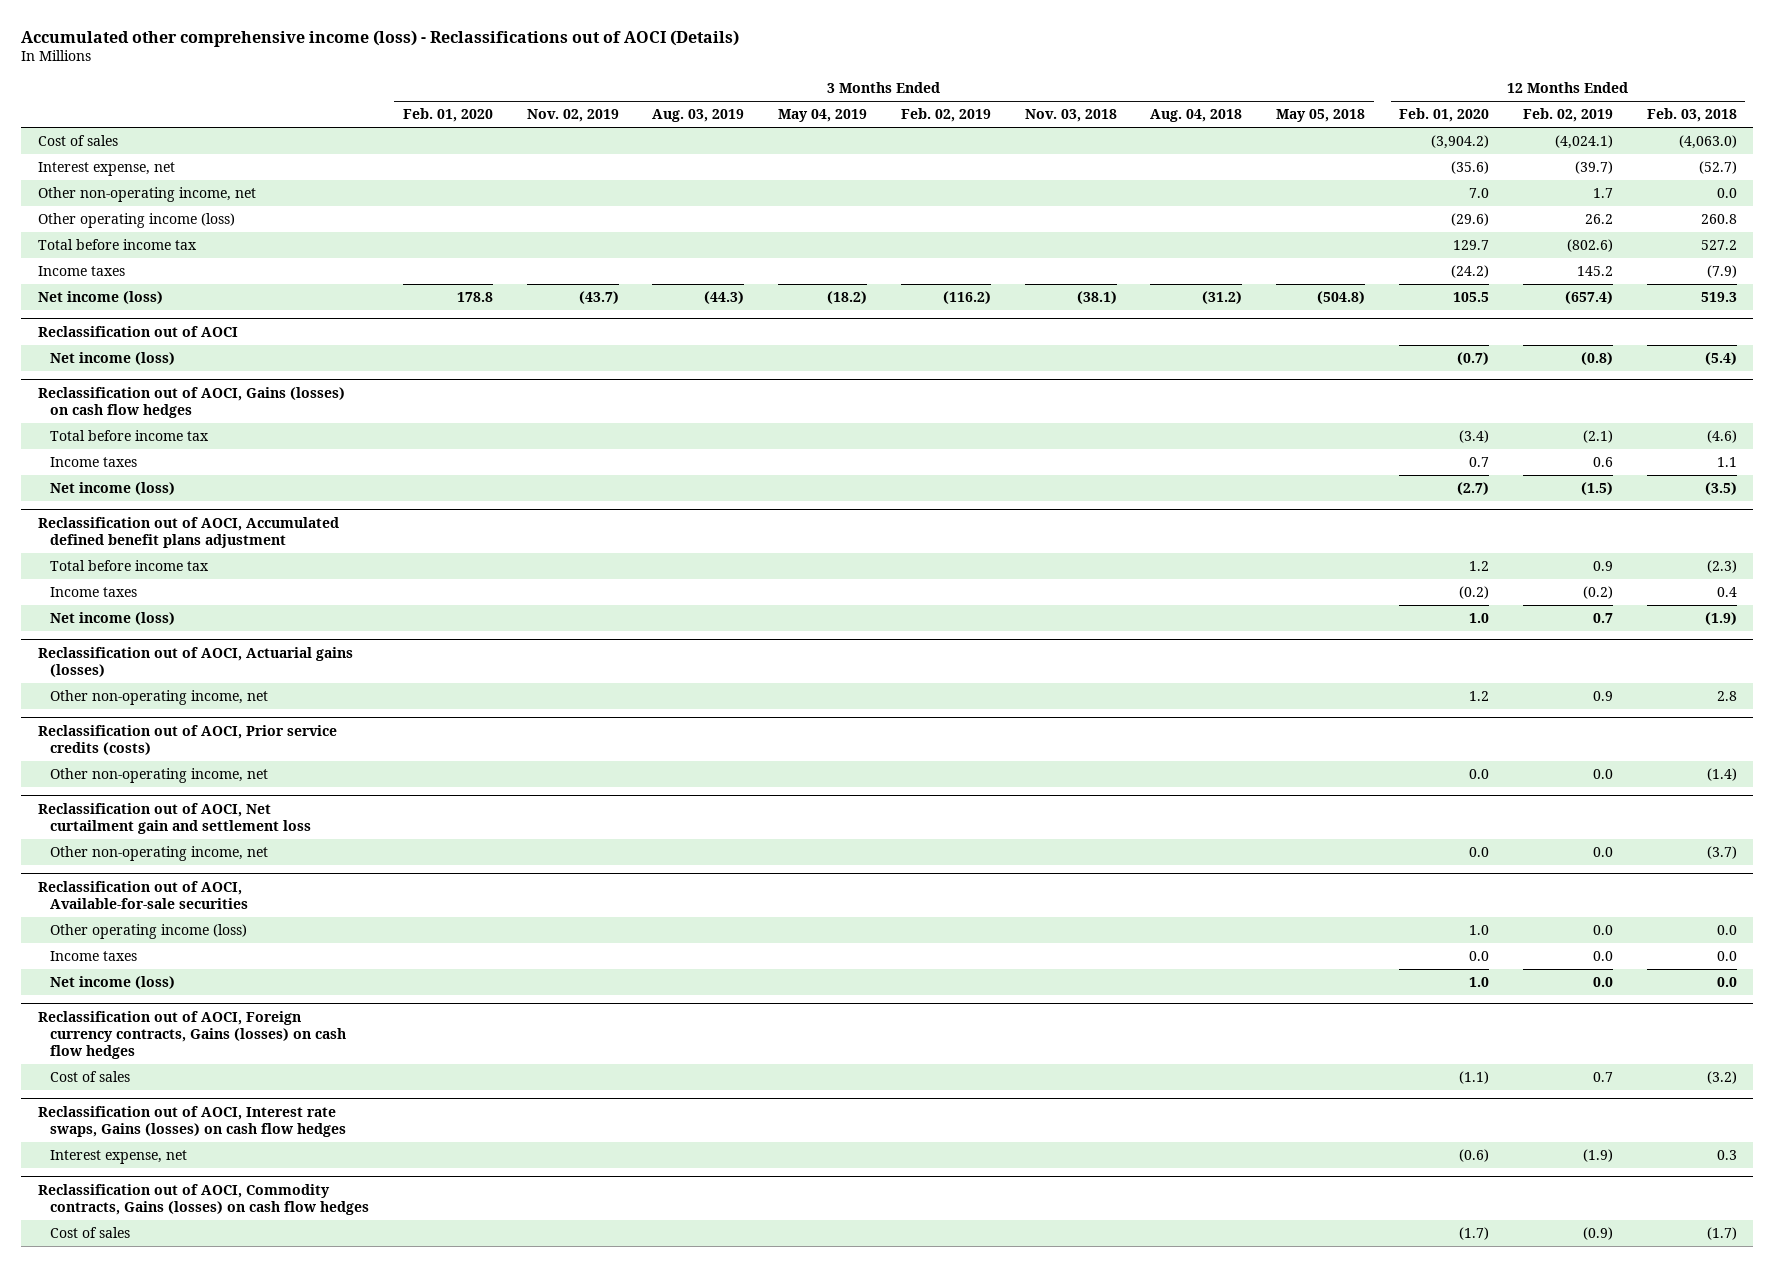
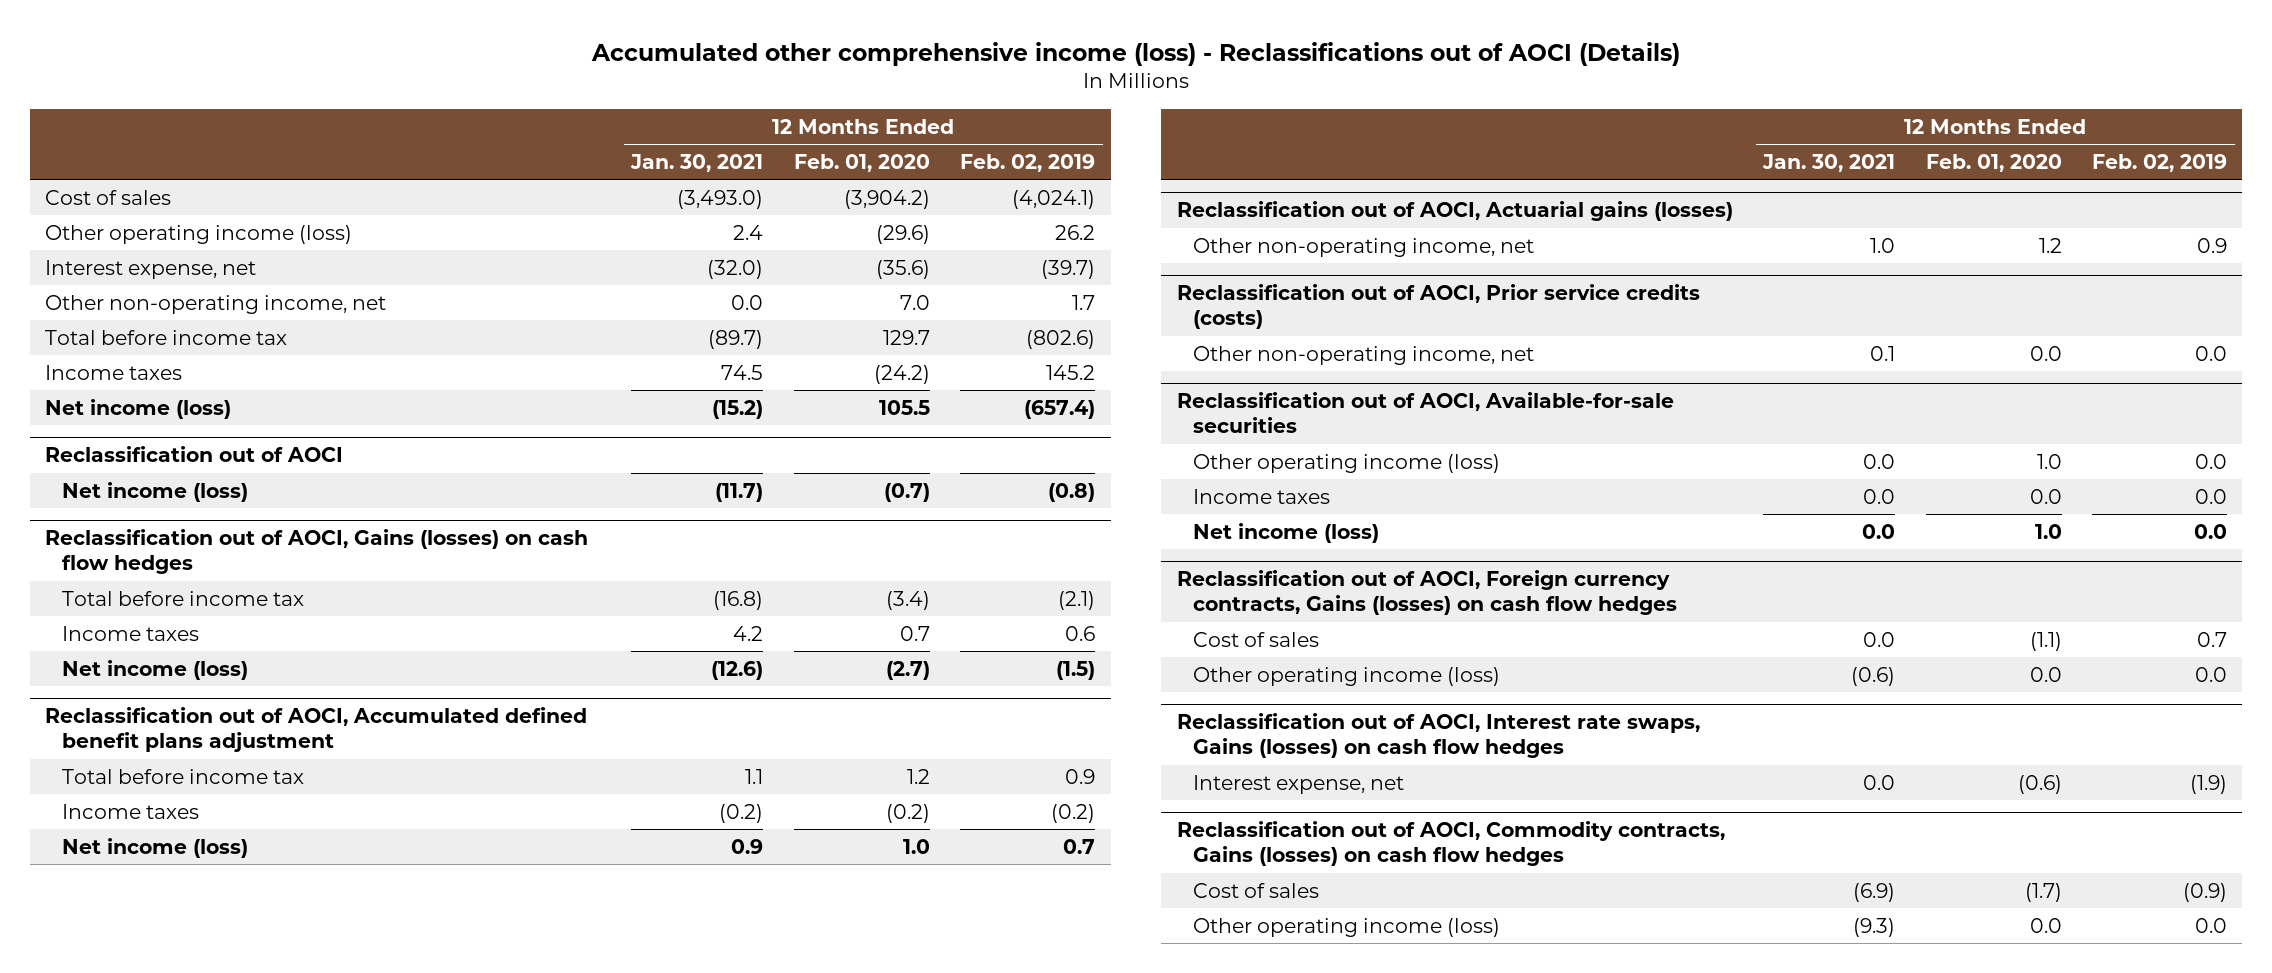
- | 3 Months Ended Feb. 01, 2020 | 3 Months Ended Nov. 02, 2019 | 3 Months Ended Aug. 03, 2019 | 3 Months Ended May 04, 2019 | 3 Months Ended Feb. 02, 2019 | 3 Months Ended Nov. 03, 2018 | 3 Months Ended Aug. 04, 2018 | 3 Months Ended May 05, 2018 | 12 Months Ended Feb. 01, 2020 | 12 Months Ended Feb. 02, 2019 | 12 Months Ended Feb. 03, 2018
+ | 12 Months Ended Jan. 30, 2021 | 12 Months Ended Feb. 01, 2020 | 12 Months Ended Feb. 02, 2019
moved up: Other operating income (loss) | 2.4 | (29.6) | 26.2
- Reclassification out of AOCI, Net curtailment gain and settlement loss
- Other non-operating income, net | | | | | | | | | 0.0 | 0.0 | (3.7)
@ Reclassification out of AOCI, Foreign currency contracts, Gains (losses) on cash flow hedges
+ Other operating income (loss) | (0.6) | 0.0 | 0.0
@ Reclassification out of AOCI, Commodity contracts, Gains (losses) on cash flow hedges
+ Other operating income (loss) | (9.3) | 0.0 | 0.0

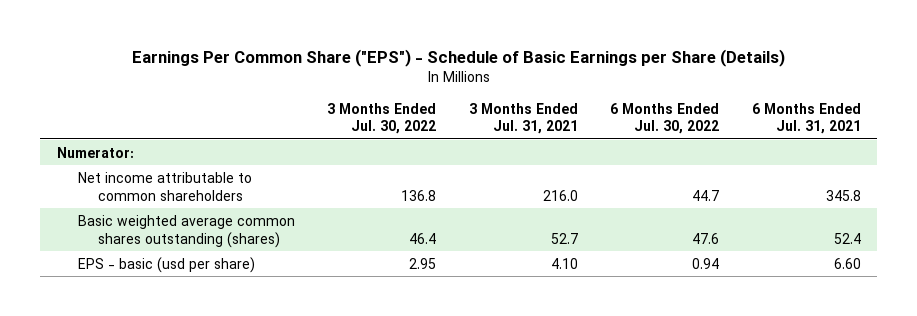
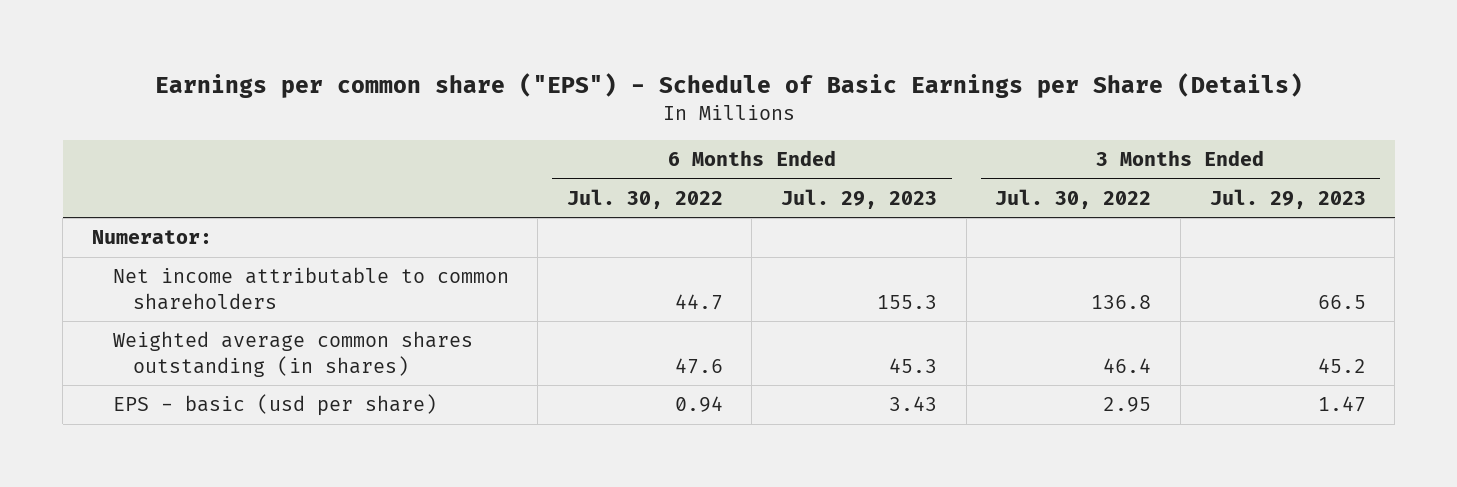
- Earnings Per Common Share ("EPS") - Schedule of Basic Earnings per Share (Details)
+ Earnings per common share ("EPS") - Schedule of Basic Earnings per Share (Details)
- | 3 Months Ended Jul. 30, 2022 | 3 Months Ended Jul. 31, 2021 | 6 Months Ended Jul. 30, 2022 | 6 Months Ended Jul. 31, 2021
+ | 6 Months Ended Jul. 30, 2022 | 6 Months Ended Jul. 29, 2023 | 3 Months Ended Jul. 30, 2022 | 3 Months Ended Jul. 29, 2023
- Basic weighted average common shares outstanding (shares) | 46.4 | 52.7 | 47.6 | 52.4
+ Weighted average common shares outstanding (in shares) | 47.6 | 45.3 | 46.4 | 45.2

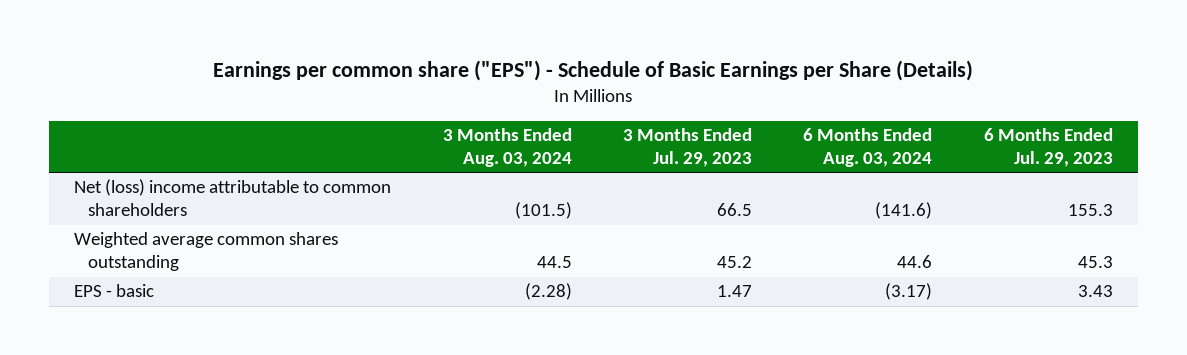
- | 6 Months Ended Jul. 30, 2022 | 6 Months Ended Jul. 29, 2023 | 3 Months Ended Jul. 30, 2022 | 3 Months Ended Jul. 29, 2023
+ | 3 Months Ended Aug. 03, 2024 | 3 Months Ended Jul. 29, 2023 | 6 Months Ended Aug. 03, 2024 | 6 Months Ended Jul. 29, 2023
- Numerator:
- Net income attributable to common shareholders | 44.7 | 155.3 | 136.8 | 66.5
- Weighted average common shares outstanding (in shares) | 47.6 | 45.3 | 46.4 | 45.2
- EPS - basic (usd per share) | 0.94 | 3.43 | 2.95 | 1.47
+ Net (loss) income attributable to common shareholders | (101.5) | 66.5 | (141.6) | 155.3
+ Weighted average common shares outstanding | 44.5 | 45.2 | 44.6 | 45.3
+ EPS - basic | (2.28) | 1.47 | (3.17) | 3.43

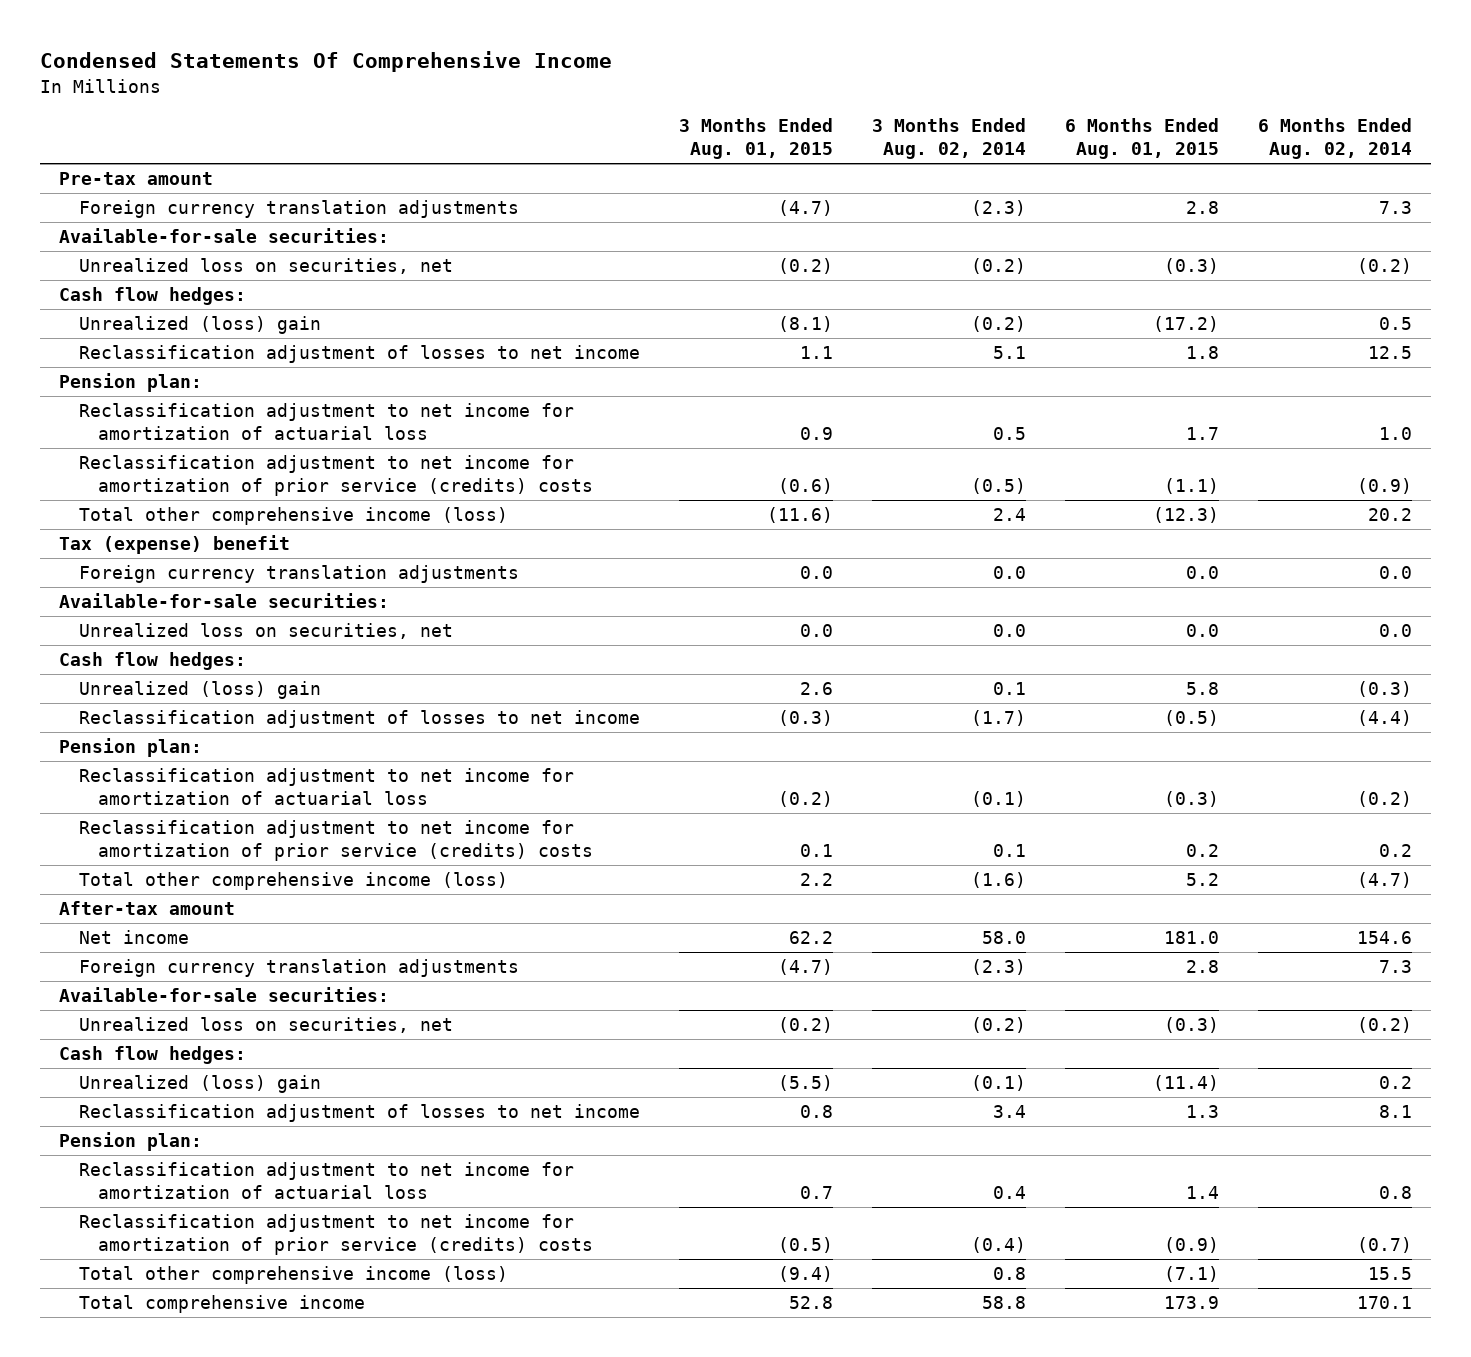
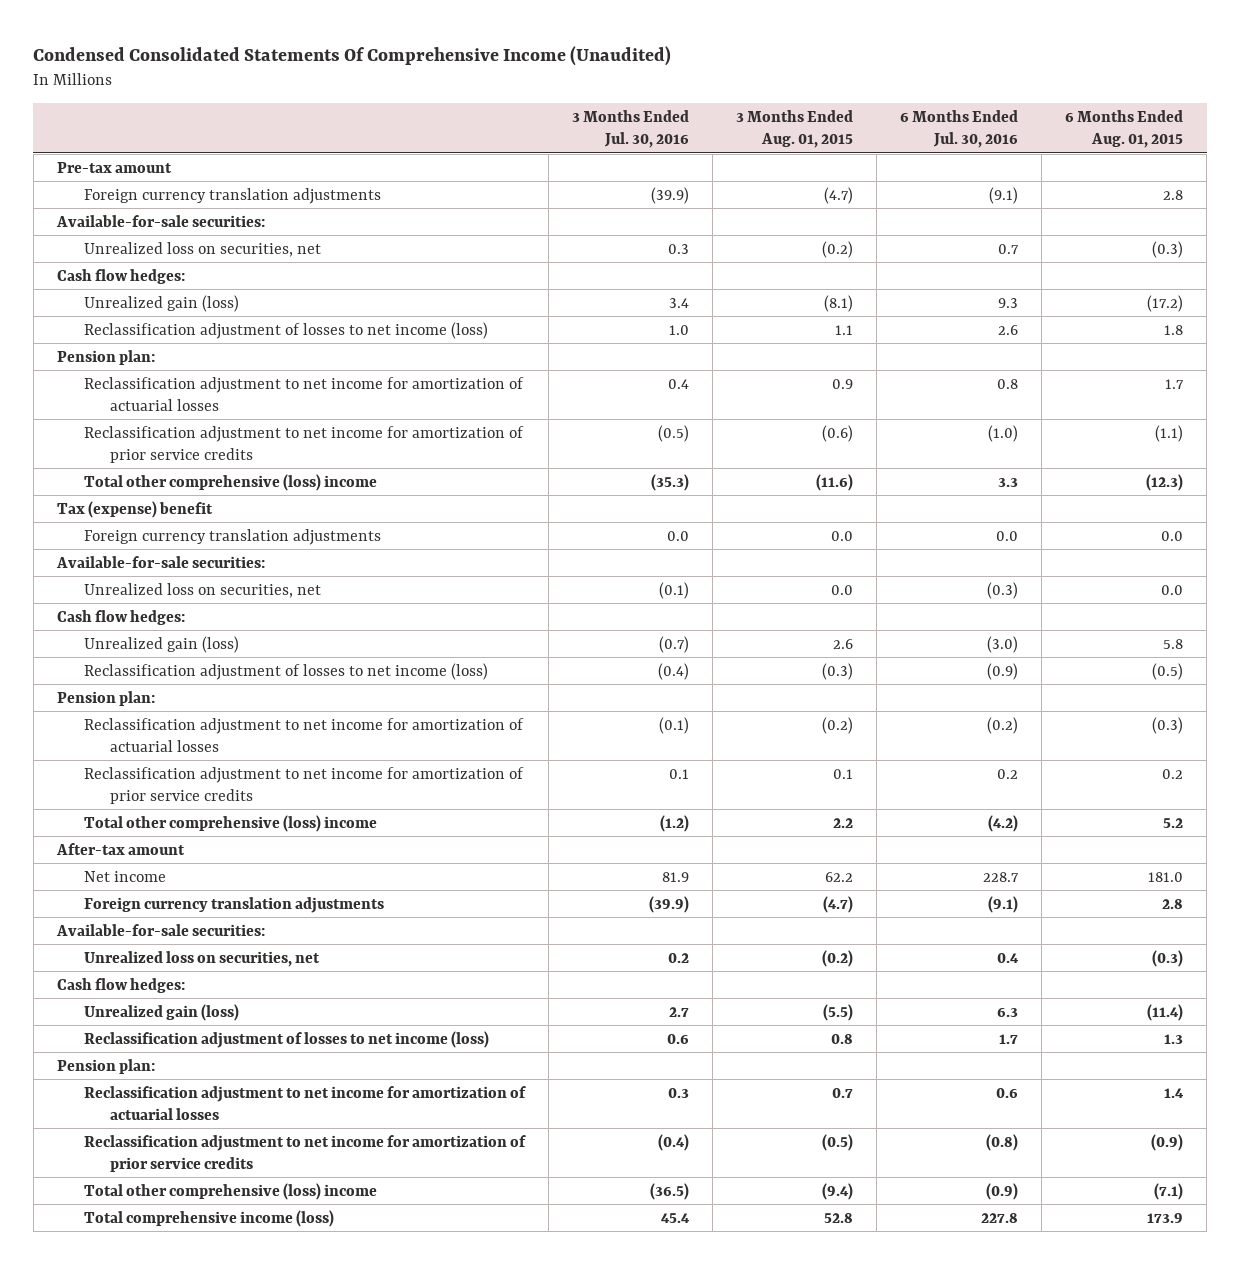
- Condensed Statements Of Comprehensive Income
+ Condensed Consolidated Statements Of Comprehensive Income (Unaudited)
- | 3 Months Ended Aug. 01, 2015 | 3 Months Ended Aug. 02, 2014 | 6 Months Ended Aug. 01, 2015 | 6 Months Ended Aug. 02, 2014
+ | 3 Months Ended Jul. 30, 2016 | 3 Months Ended Aug. 01, 2015 | 6 Months Ended Jul. 30, 2016 | 6 Months Ended Aug. 01, 2015
- Unrealized (loss) gain | (8.1) | (0.2) | (17.2) | 0.5
- Reclassification adjustment of losses to net income | 1.1 | 5.1 | 1.8 | 12.5
+ Unrealized gain (loss) | 3.4 | (8.1) | 9.3 | (17.2)
+ Reclassification adjustment of losses to net income (loss) | 1.0 | 1.1 | 2.6 | 1.8
- Reclassification adjustment to net income for amortization of actuarial loss | 0.9 | 0.5 | 1.7 | 1.0
- Reclassification adjustment to net income for amortization of prior service (credits) costs | (0.6) | (0.5) | (1.1) | (0.9)
- Total other comprehensive income (loss) | (11.6) | 2.4 | (12.3) | 20.2
+ Reclassification adjustment to net income for amortization of actuarial losses | 0.4 | 0.9 | 0.8 | 1.7
+ Reclassification adjustment to net income for amortization of prior service credits | (0.5) | (0.6) | (1.0) | (1.1)
+ Total other comprehensive (loss) income | (35.3) | (11.6) | 3.3 | (12.3)
- Unrealized (loss) gain | 2.6 | 0.1 | 5.8 | (0.3)
- Reclassification adjustment of losses to net income | (0.3) | (1.7) | (0.5) | (4.4)
+ Unrealized gain (loss) | (0.7) | 2.6 | (3.0) | 5.8
+ Reclassification adjustment of losses to net income (loss) | (0.4) | (0.3) | (0.9) | (0.5)
- Reclassification adjustment to net income for amortization of actuarial loss | (0.2) | (0.1) | (0.3) | (0.2)
- Reclassification adjustment to net income for amortization of prior service (credits) costs | 0.1 | 0.1 | 0.2 | 0.2
- Total other comprehensive income (loss) | 2.2 | (1.6) | 5.2 | (4.7)
+ Reclassification adjustment to net income for amortization of actuarial losses | (0.1) | (0.2) | (0.2) | (0.3)
+ Reclassification adjustment to net income for amortization of prior service credits | 0.1 | 0.1 | 0.2 | 0.2
+ Total other comprehensive (loss) income | (1.2) | 2.2 | (4.2) | 5.2
- Unrealized (loss) gain | (5.5) | (0.1) | (11.4) | 0.2
- Reclassification adjustment of losses to net income | 0.8 | 3.4 | 1.3 | 8.1
+ Unrealized gain (loss) | 2.7 | (5.5) | 6.3 | (11.4)
+ Reclassification adjustment of losses to net income (loss) | 0.6 | 0.8 | 1.7 | 1.3
- Reclassification adjustment to net income for amortization of actuarial loss | 0.7 | 0.4 | 1.4 | 0.8
- Reclassification adjustment to net income for amortization of prior service (credits) costs | (0.5) | (0.4) | (0.9) | (0.7)
- Total other comprehensive income (loss) | (9.4) | 0.8 | (7.1) | 15.5
- Total comprehensive income | 52.8 | 58.8 | 173.9 | 170.1
+ Reclassification adjustment to net income for amortization of actuarial losses | 0.3 | 0.7 | 0.6 | 1.4
+ Reclassification adjustment to net income for amortization of prior service credits | (0.4) | (0.5) | (0.8) | (0.9)
+ Total other comprehensive (loss) income | (36.5) | (9.4) | (0.9) | (7.1)
+ Total comprehensive income (loss) | 45.4 | 52.8 | 227.8 | 173.9

